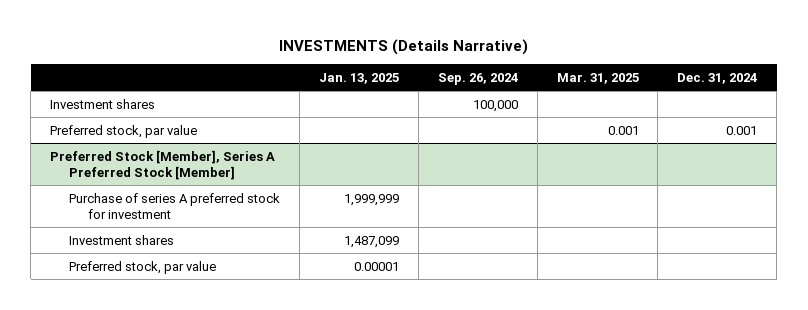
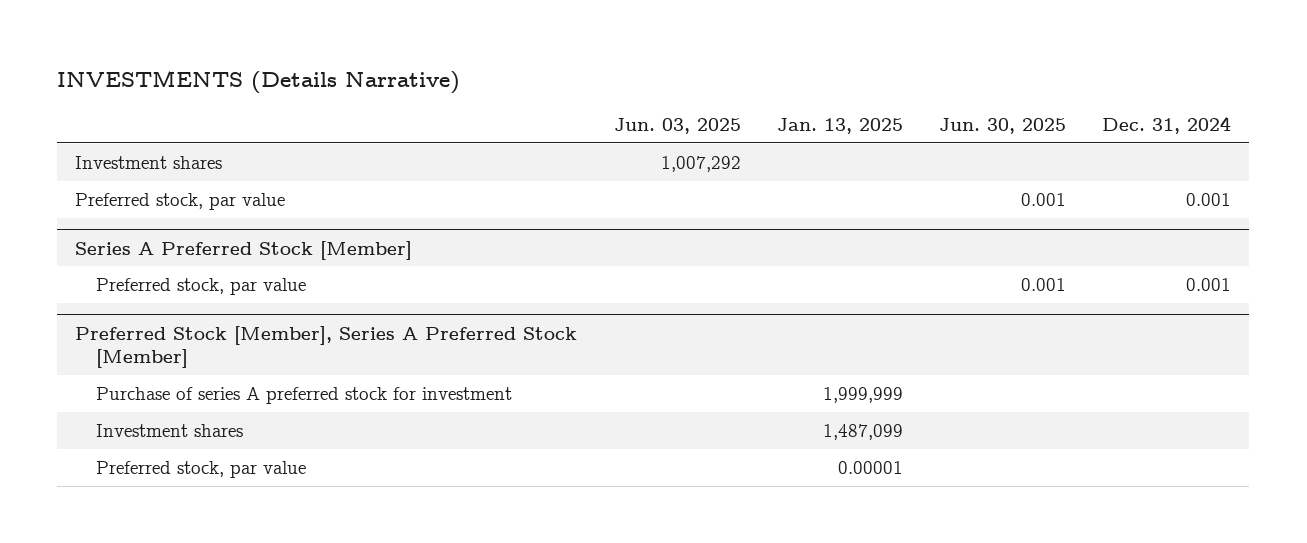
- | Jan. 13, 2025 | Sep. 26, 2024 | Mar. 31, 2025 | Dec. 31, 2024
+ | Jun. 03, 2025 | Jan. 13, 2025 | Jun. 30, 2025 | Dec. 31, 2024
+ Series A Preferred Stock [Member]
+ Preferred stock, par value | | | 0.001 | 0.001

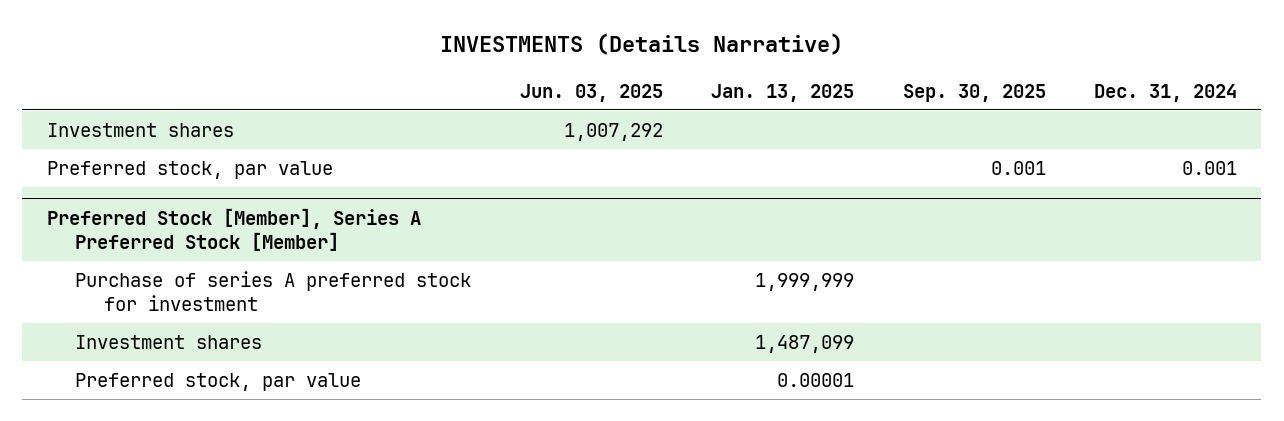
- | Jun. 03, 2025 | Jan. 13, 2025 | Jun. 30, 2025 | Dec. 31, 2024
+ | Jun. 03, 2025 | Jan. 13, 2025 | Sep. 30, 2025 | Dec. 31, 2024
- Series A Preferred Stock [Member]
- Preferred stock, par value | | | 0.001 | 0.001

